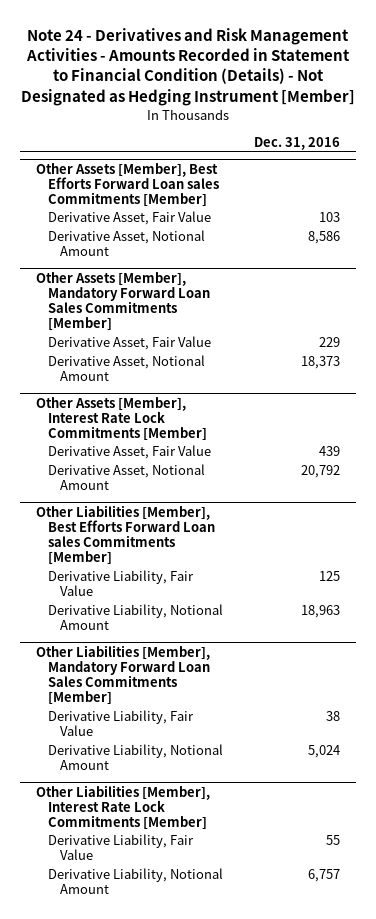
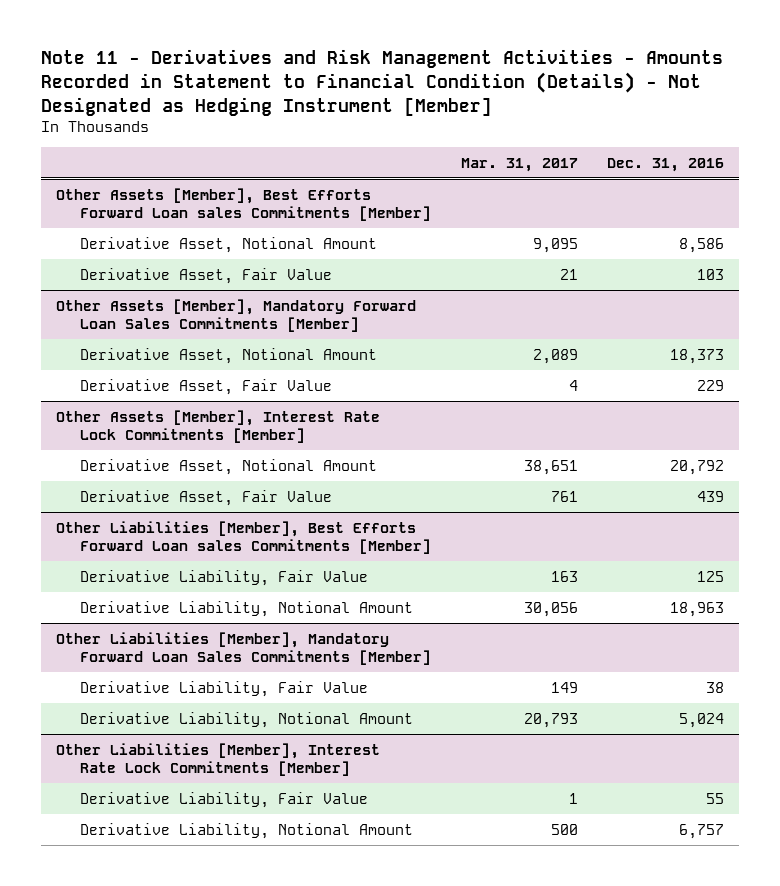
- Note 24 - Derivatives and Risk Management Activities - Amounts Recorded in Statement to Financial Condition (Details) - Not Designated as Hedging Instrument [Member]
+ Note 11 - Derivatives and Risk Management Activities - Amounts Recorded in Statement to Financial Condition (Details) - Not Designated as Hedging Instrument [Member]
- | Dec. 31, 2016
+ | Mar. 31, 2017 | Dec. 31, 2016
@ Other Assets [Member], Best Efforts Forward Loan sales Commitments [Member]
moved down: Derivative Asset, Fair Value | 21 | 103
@ Other Assets [Member], Mandatory Forward Loan Sales Commitments [Member]
moved down: Derivative Asset, Fair Value | 4 | 229
@ Other Assets [Member], Interest Rate Lock Commitments [Member]
moved down: Derivative Asset, Fair Value | 761 | 439

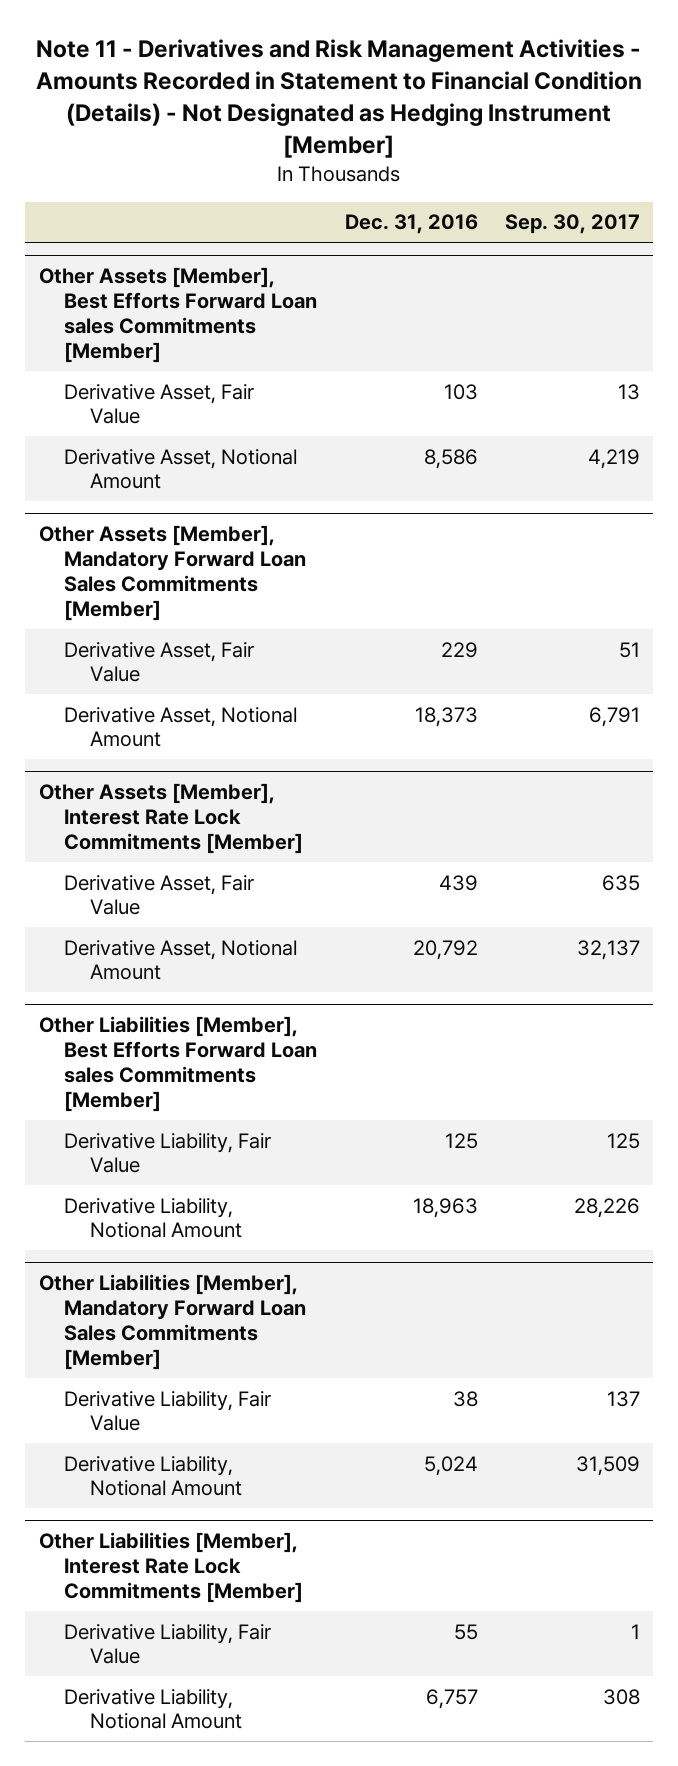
- | Mar. 31, 2017 | Dec. 31, 2016
+ | Dec. 31, 2016 | Sep. 30, 2017
@ Other Assets [Member], Best Efforts Forward Loan sales Commitments [Member]
moved down: Derivative Asset, Notional Amount | 8,586 | 4,219
@ Other Assets [Member], Mandatory Forward Loan Sales Commitments [Member]
moved down: Derivative Asset, Notional Amount | 18,373 | 6,791
@ Other Assets [Member], Interest Rate Lock Commitments [Member]
moved down: Derivative Asset, Notional Amount | 20,792 | 32,137

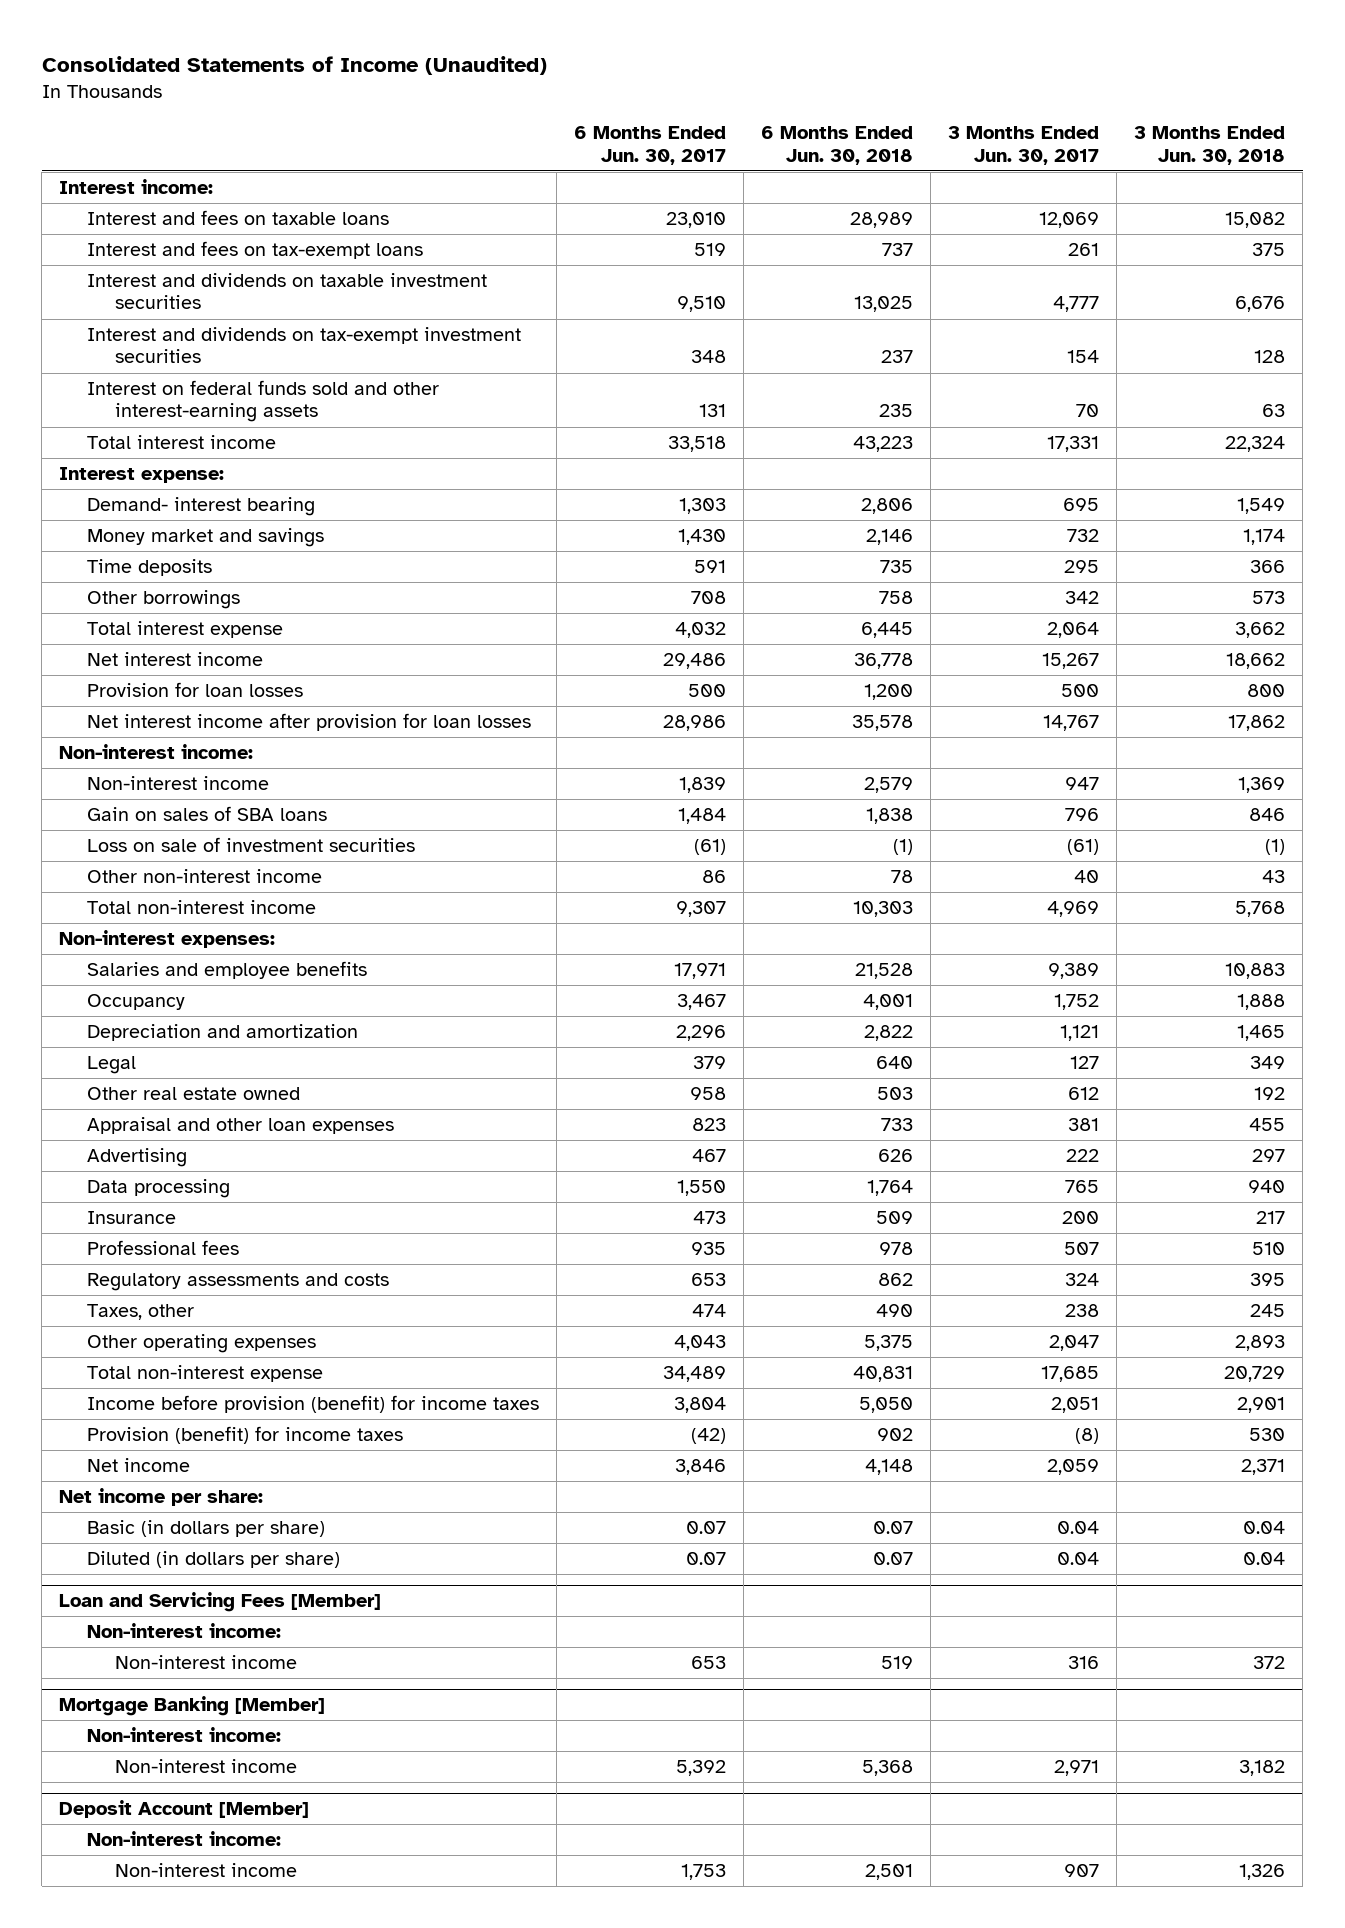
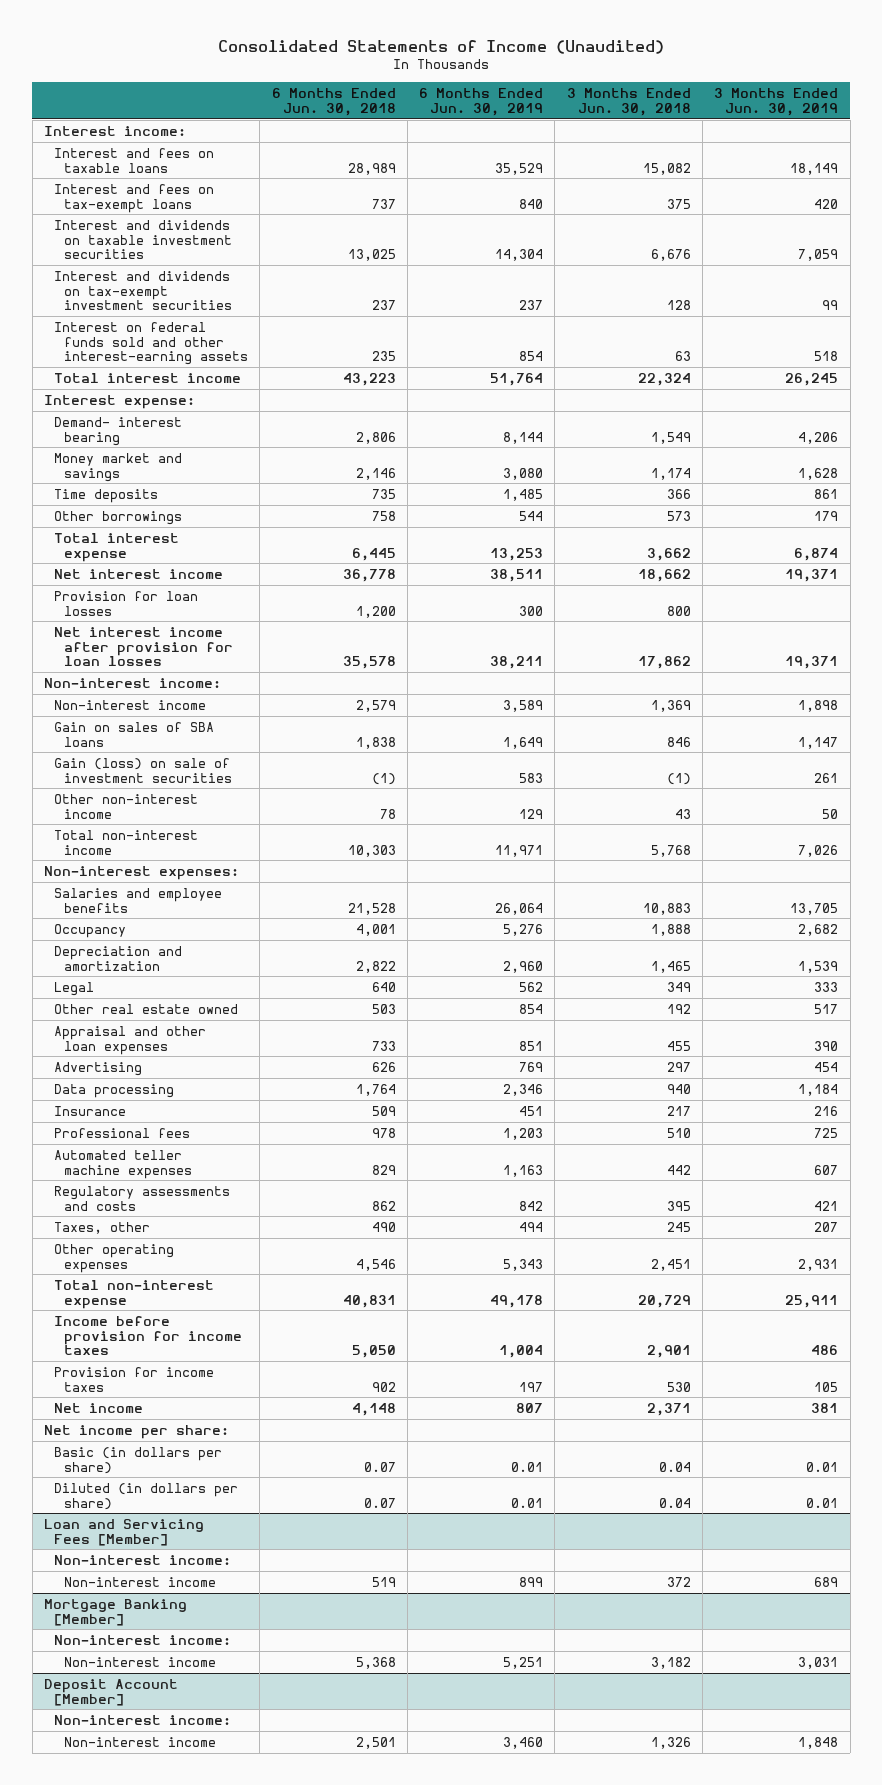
- | 6 Months Ended Jun. 30, 2017 | 6 Months Ended Jun. 30, 2018 | 3 Months Ended Jun. 30, 2017 | 3 Months Ended Jun. 30, 2018
+ | 6 Months Ended Jun. 30, 2018 | 6 Months Ended Jun. 30, 2019 | 3 Months Ended Jun. 30, 2018 | 3 Months Ended Jun. 30, 2019
- Loss on sale of investment securities | (61) | (1) | (61) | (1)
+ Gain (loss) on sale of investment securities | (1) | 583 | (1) | 261
+ Automated teller machine expenses | 829 | 1,163 | 442 | 607
- Other operating expenses | 4,043 | 5,375 | 2,047 | 2,893
+ Other operating expenses | 4,546 | 5,343 | 2,451 | 2,931
- Income before provision (benefit) for income taxes | 3,804 | 5,050 | 2,051 | 2,901
- Provision (benefit) for income taxes | (42) | 902 | (8) | 530
+ Income before provision for income taxes | 5,050 | 1,004 | 2,901 | 486
+ Provision for income taxes | 902 | 197 | 530 | 105

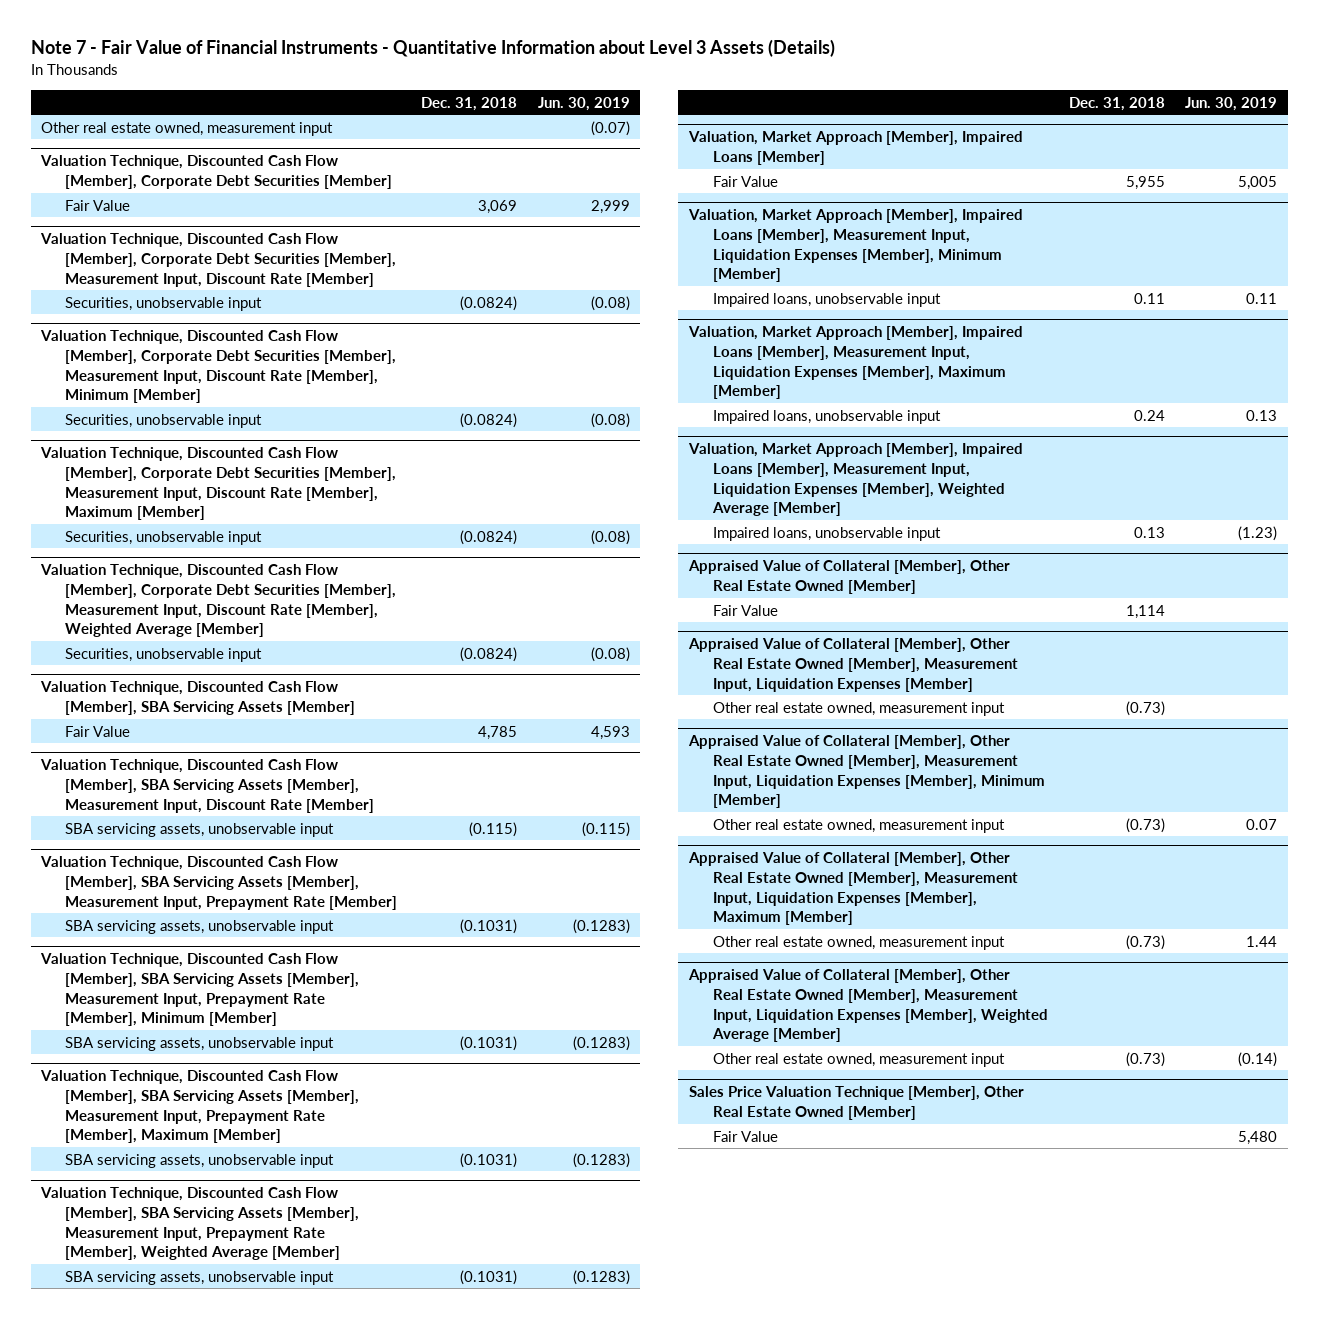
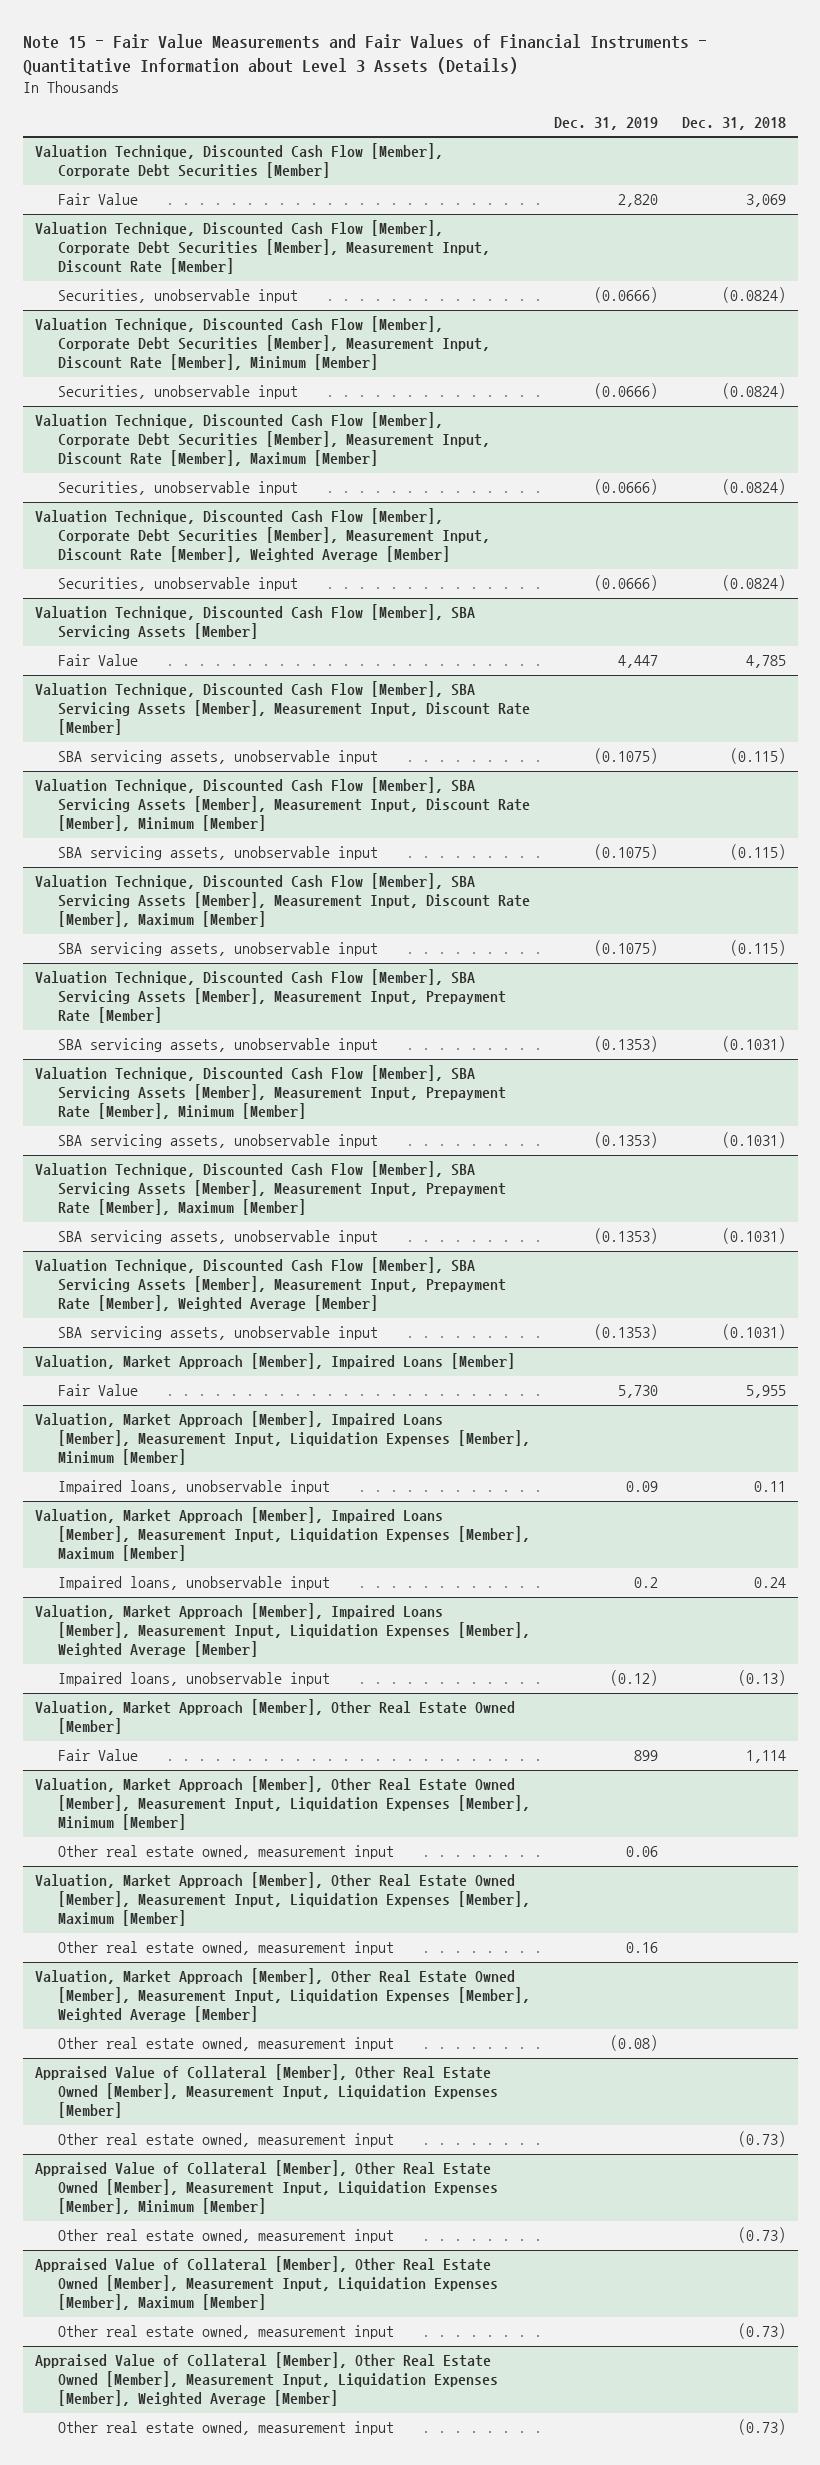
- Note 7 - Fair Value of Financial Instruments - Quantitative Information about Level 3 Assets (Details)
+ Note 15 - Fair Value Measurements and Fair Values of Financial Instruments - Quantitative Information about Level 3 Assets (Details)
- | Dec. 31, 2018 | Jun. 30, 2019
+ | Dec. 31, 2019 | Dec. 31, 2018
- Other real estate owned, measurement input | | (0.07)
+ Valuation Technique, Discounted Cash Flow [Member], SBA Servicing Assets [Member], Measurement Input, Discount Rate [Member], Minimum [Member]
+ SBA servicing assets, unobservable input | (0.1075) | (0.115)
+ Valuation Technique, Discounted Cash Flow [Member], SBA Servicing Assets [Member], Measurement Input, Discount Rate [Member], Maximum [Member]
+ SBA servicing assets, unobservable input | (0.1075) | (0.115)
@ Valuation, Market Approach [Member], Impaired Loans [Member], Measurement Input, Liquidation Expenses [Member], Weighted Average [Member]
- Impaired loans, unobservable input | 0.13 | (1.23)
- Appraised Value of Collateral [Member], Other Real Estate Owned [Member]
@ Valuation, Market Approach [Member], Impaired Loans [Member], Measurement Input, Liquidation Expenses [Member], Weighted Average [Member]
+ Impaired loans, unobservable input | (0.12) | (0.13)
+ Valuation, Market Approach [Member], Other Real Estate Owned [Member]
+ Valuation, Market Approach [Member], Other Real Estate Owned [Member], Measurement Input, Liquidation Expenses [Member], Minimum [Member]
+ Other real estate owned, measurement input | 0.06 |
+ Valuation, Market Approach [Member], Other Real Estate Owned [Member], Measurement Input, Liquidation Expenses [Member], Maximum [Member]
+ Other real estate owned, measurement input | 0.16 |
+ Valuation, Market Approach [Member], Other Real Estate Owned [Member], Measurement Input, Liquidation Expenses [Member], Weighted Average [Member]
+ Other real estate owned, measurement input | (0.08) |
- Sales Price Valuation Technique [Member], Other Real Estate Owned [Member]
- Fair Value | | 5,480

